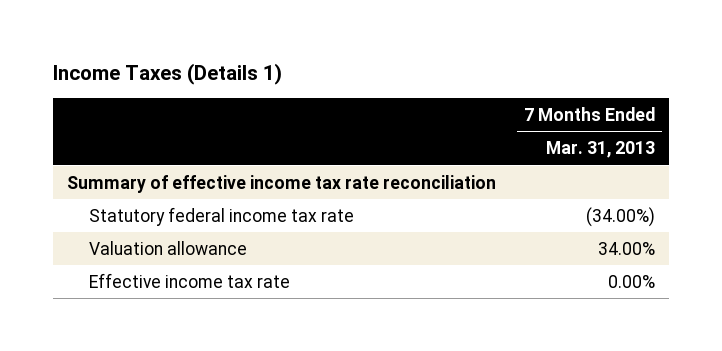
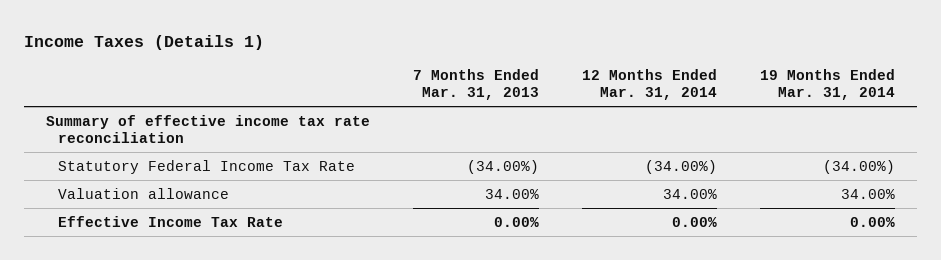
- | 7 Months Ended Mar. 31, 2013
+ | 7 Months Ended Mar. 31, 2013 | 12 Months Ended Mar. 31, 2014 | 19 Months Ended Mar. 31, 2014
- Statutory federal income tax rate | (34.00%)
+ Statutory Federal Income Tax Rate | (34.00%) | (34.00%) | (34.00%)
- Effective income tax rate | 0.00%
+ Effective Income Tax Rate | 0.00% | 0.00% | 0.00%

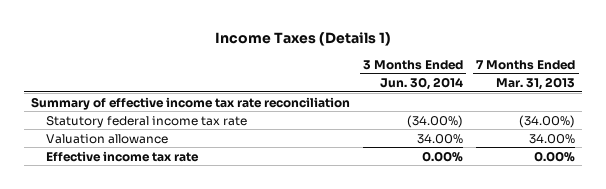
- | 7 Months Ended Mar. 31, 2013 | 12 Months Ended Mar. 31, 2014 | 19 Months Ended Mar. 31, 2014
+ | 3 Months Ended Jun. 30, 2014 | 7 Months Ended Mar. 31, 2013
- Statutory Federal Income Tax Rate | (34.00%) | (34.00%) | (34.00%)
+ Statutory federal income tax rate | (34.00%) | (34.00%)
- Effective Income Tax Rate | 0.00% | 0.00% | 0.00%
+ Effective income tax rate | 0.00% | 0.00%

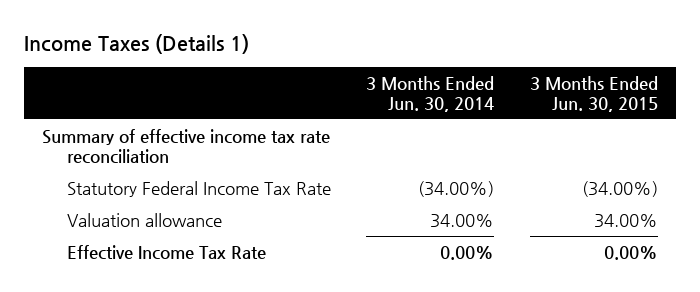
- | 3 Months Ended Jun. 30, 2014 | 7 Months Ended Mar. 31, 2013
+ | 3 Months Ended Jun. 30, 2014 | 3 Months Ended Jun. 30, 2015
- Statutory federal income tax rate | (34.00%) | (34.00%)
+ Statutory Federal Income Tax Rate | (34.00%) | (34.00%)
- Effective income tax rate | 0.00% | 0.00%
+ Effective Income Tax Rate | 0.00% | 0.00%

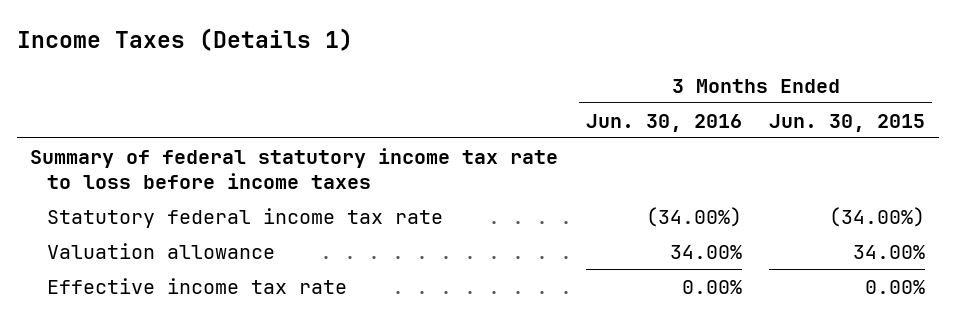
- | 3 Months Ended Jun. 30, 2014 | 3 Months Ended Jun. 30, 2015
+ | 3 Months Ended Jun. 30, 2016 | 3 Months Ended Jun. 30, 2015
- Summary of effective income tax rate reconciliation
- Statutory Federal Income Tax Rate | (34.00%) | (34.00%)
+ Summary of federal statutory income tax rate to loss before income taxes
+ Statutory federal income tax rate | (34.00%) | (34.00%)
- Effective Income Tax Rate | 0.00% | 0.00%
+ Effective income tax rate | 0.00% | 0.00%

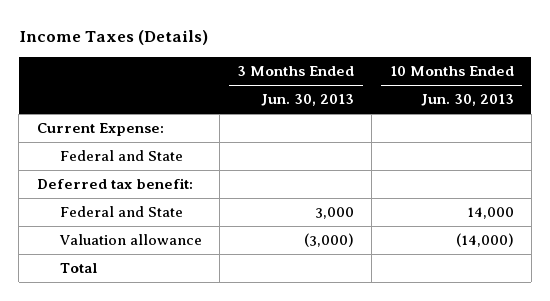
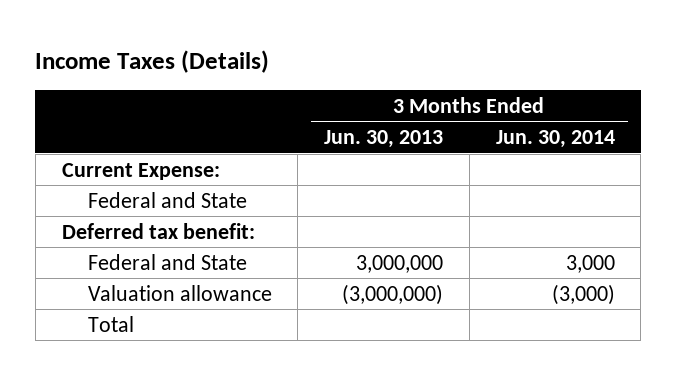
- | 3 Months Ended Jun. 30, 2013 | 10 Months Ended Jun. 30, 2013
+ | 3 Months Ended Jun. 30, 2013 | 3 Months Ended Jun. 30, 2014
- Federal and State | 3,000 | 14,000
- Valuation allowance | (3,000) | (14,000)
+ Federal and State | 3,000,000 | 3,000
+ Valuation allowance | (3,000,000) | (3,000)

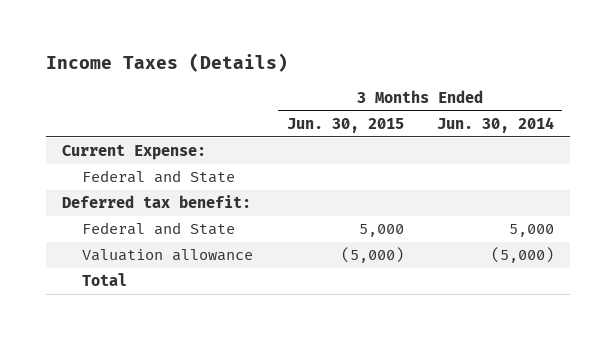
- | 3 Months Ended Jun. 30, 2013 | 3 Months Ended Jun. 30, 2014
+ | 3 Months Ended Jun. 30, 2015 | 3 Months Ended Jun. 30, 2014
- Federal and State | 3,000,000 | 3,000
- Valuation allowance | (3,000,000) | (3,000)
+ Federal and State | 5,000 | 5,000
+ Valuation allowance | (5,000) | (5,000)

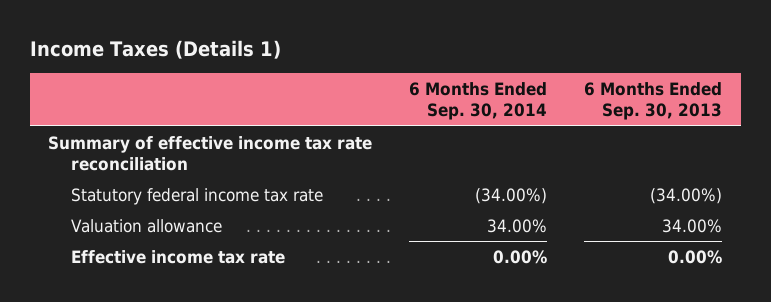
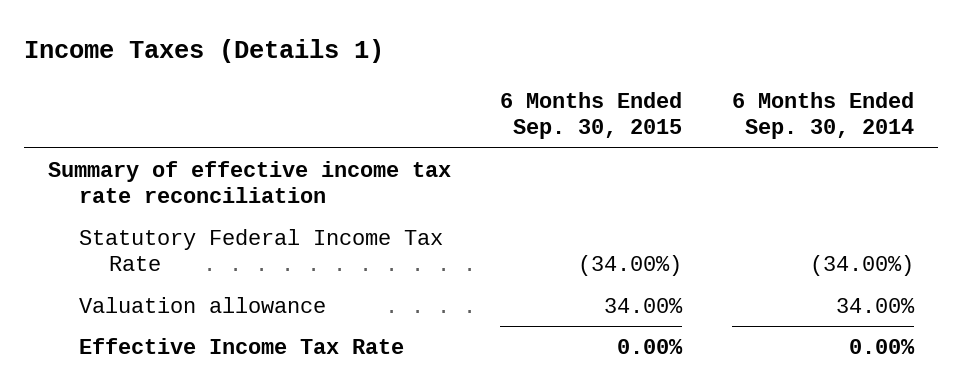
- | 6 Months Ended Sep. 30, 2014 | 6 Months Ended Sep. 30, 2013
+ | 6 Months Ended Sep. 30, 2015 | 6 Months Ended Sep. 30, 2014
- Statutory federal income tax rate | (34.00%) | (34.00%)
+ Statutory Federal Income Tax Rate | (34.00%) | (34.00%)
- Effective income tax rate | 0.00% | 0.00%
+ Effective Income Tax Rate | 0.00% | 0.00%

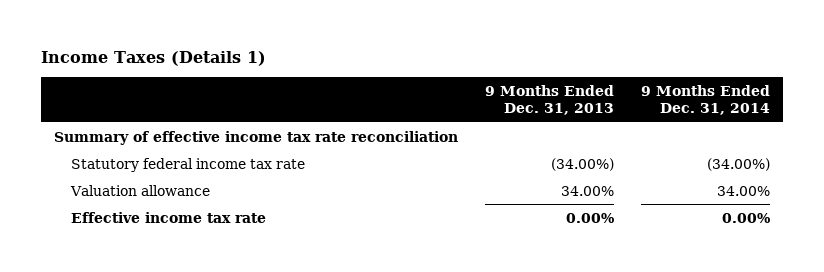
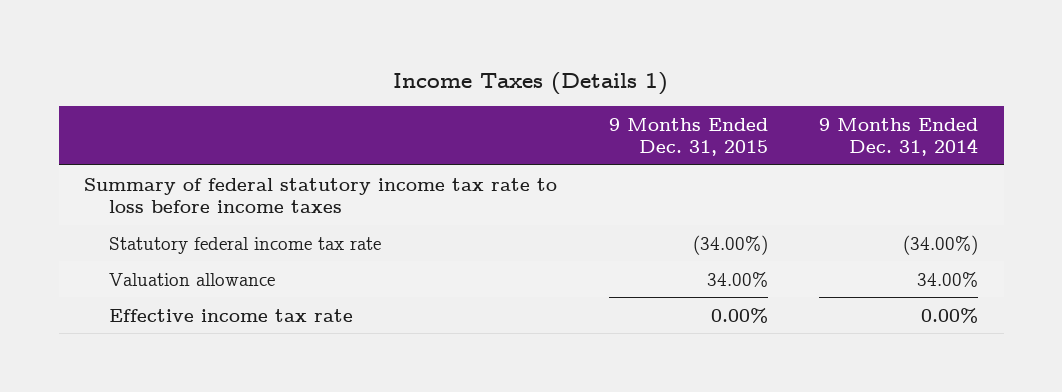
- | 9 Months Ended Dec. 31, 2013 | 9 Months Ended Dec. 31, 2014
+ | 9 Months Ended Dec. 31, 2015 | 9 Months Ended Dec. 31, 2014
- Summary of effective income tax rate reconciliation
+ Summary of federal statutory income tax rate to loss before income taxes

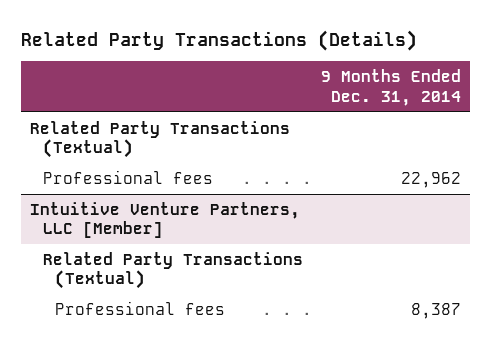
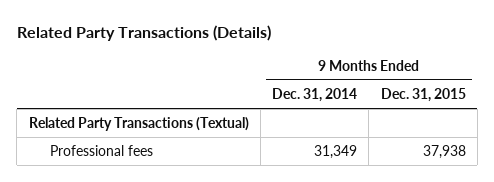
- | 9 Months Ended Dec. 31, 2014
+ | 9 Months Ended Dec. 31, 2014 | 9 Months Ended Dec. 31, 2015
- Professional fees | 22,962
- Intuitive Venture Partners, LLC [Member]
- Related Party Transactions (Textual)
- Professional fees | 8,387
+ Professional fees | 31,349 | 37,938

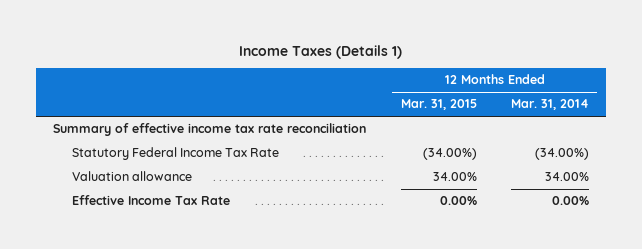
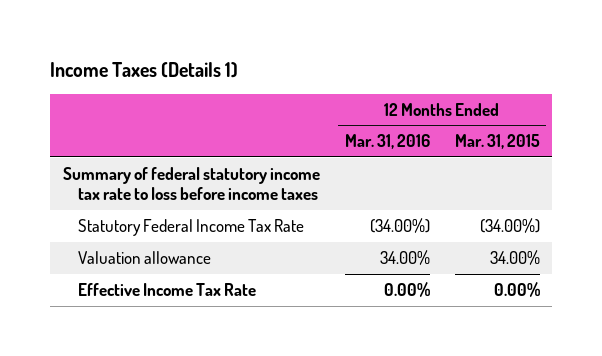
- | 12 Months Ended Mar. 31, 2015 | 12 Months Ended Mar. 31, 2014
+ | 12 Months Ended Mar. 31, 2016 | 12 Months Ended Mar. 31, 2015
- Summary of effective income tax rate reconciliation
+ Summary of federal statutory income tax rate to loss before income taxes

